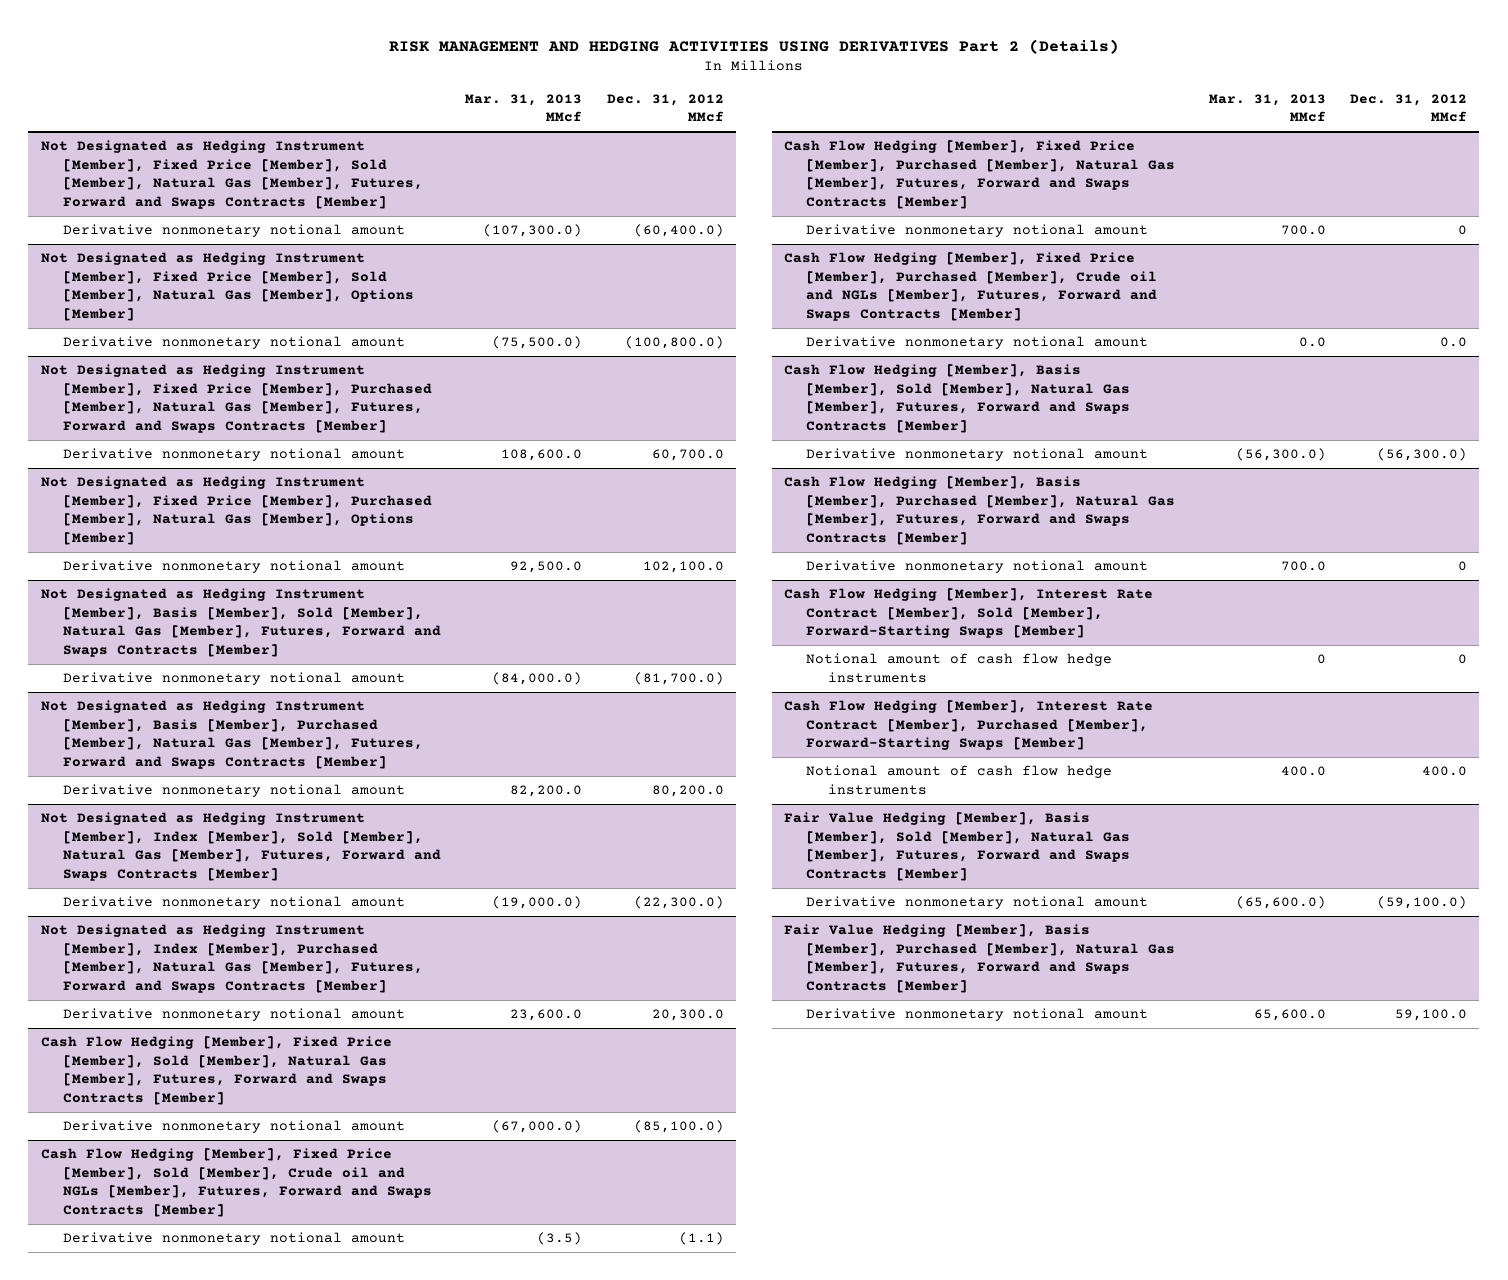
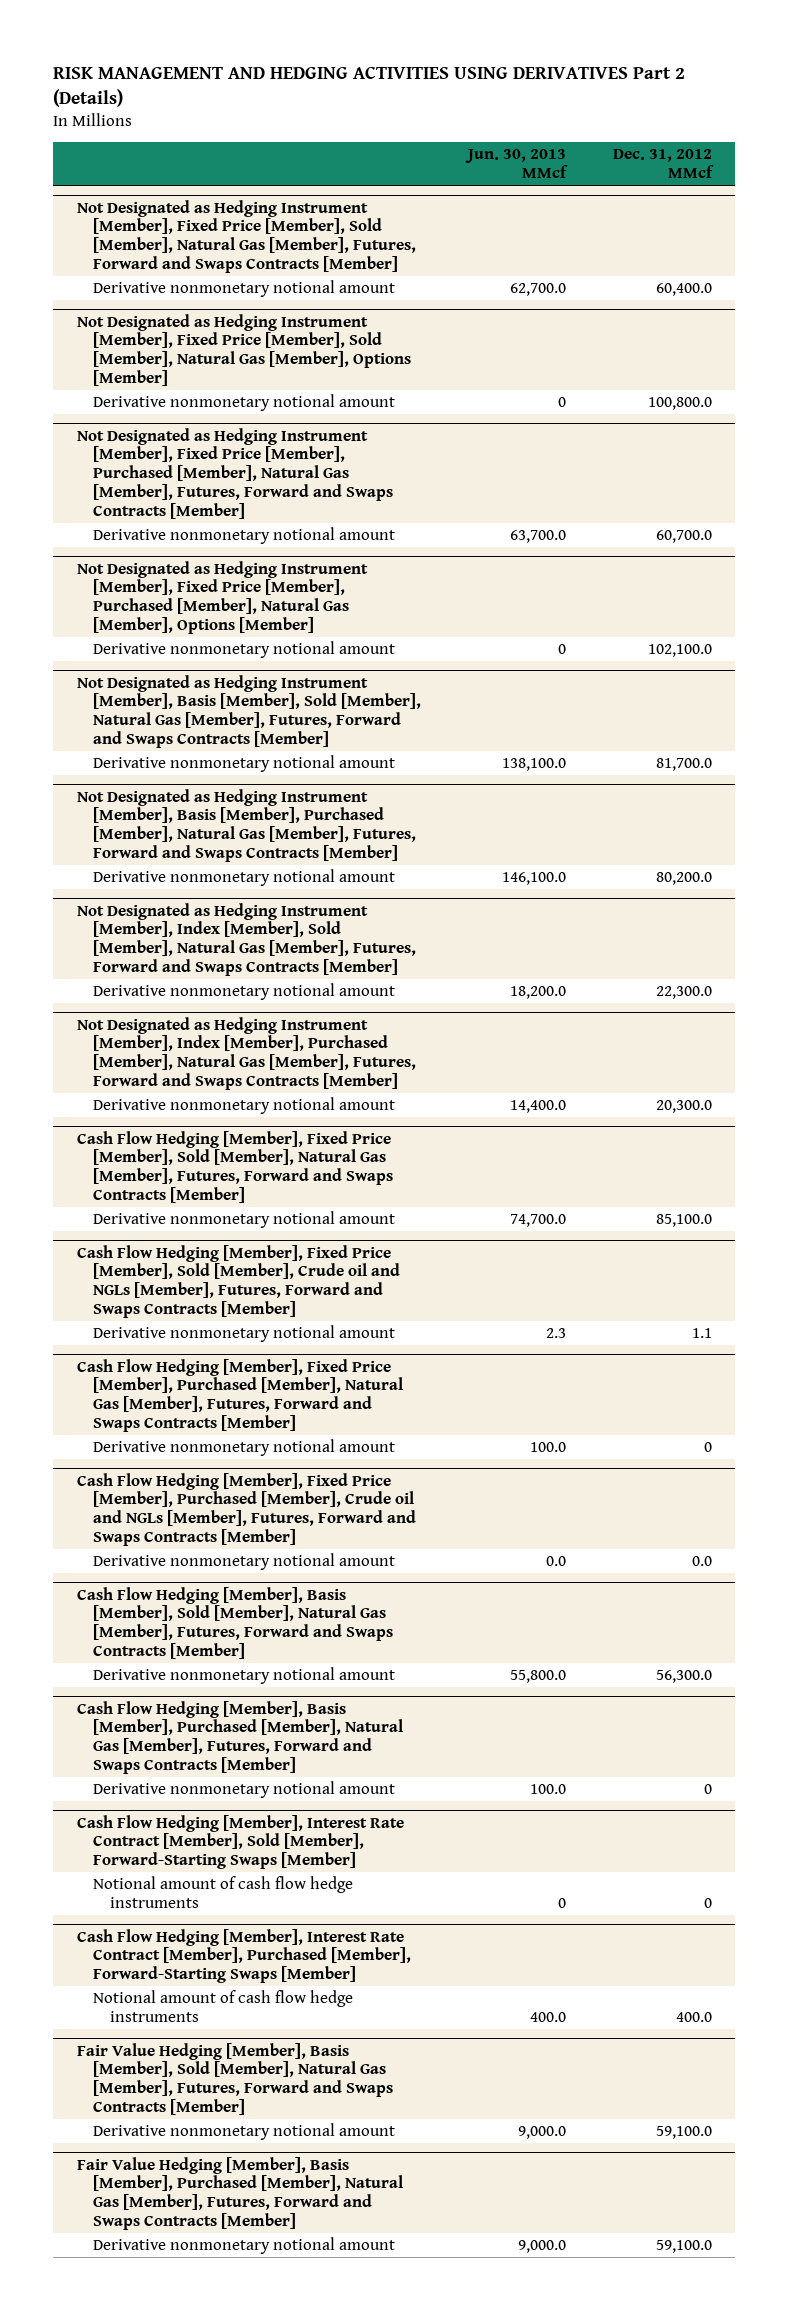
- | Mar. 31, 2013 MMcf | Dec. 31, 2012 MMcf
+ | Jun. 30, 2013 MMcf | Dec. 31, 2012 MMcf
@ Not Designated as Hedging Instrument [Member], Fixed Price [Member], Sold [Member], Natural Gas [Member], Futures, Forward and Swaps Contracts [Member]
- Derivative nonmonetary notional amount | (107,300.0) | (60,400.0)
+ Derivative nonmonetary notional amount | 62,700.0 | 60,400.0
@ Not Designated as Hedging Instrument [Member], Fixed Price [Member], Sold [Member], Natural Gas [Member], Options [Member]
- Derivative nonmonetary notional amount | (75,500.0) | (100,800.0)
+ Derivative nonmonetary notional amount | 0 | 100,800.0
@ Not Designated as Hedging Instrument [Member], Basis [Member], Sold [Member], Natural Gas [Member], Futures, Forward and Swaps Contracts [Member]
- Derivative nonmonetary notional amount | (84,000.0) | (81,700.0)
+ Derivative nonmonetary notional amount | 138,100.0 | 81,700.0
@ Not Designated as Hedging Instrument [Member], Index [Member], Sold [Member], Natural Gas [Member], Futures, Forward and Swaps Contracts [Member]
- Derivative nonmonetary notional amount | (19,000.0) | (22,300.0)
+ Derivative nonmonetary notional amount | 18,200.0 | 22,300.0
@ Cash Flow Hedging [Member], Fixed Price [Member], Sold [Member], Natural Gas [Member], Futures, Forward and Swaps Contracts [Member]
- Derivative nonmonetary notional amount | (67,000.0) | (85,100.0)
+ Derivative nonmonetary notional amount | 74,700.0 | 85,100.0
@ Cash Flow Hedging [Member], Fixed Price [Member], Sold [Member], Crude oil and NGLs [Member], Futures, Forward and Swaps Contracts [Member]
- Derivative nonmonetary notional amount | (3.5) | (1.1)
+ Derivative nonmonetary notional amount | 2.3 | 1.1
@ Cash Flow Hedging [Member], Basis [Member], Sold [Member], Natural Gas [Member], Futures, Forward and Swaps Contracts [Member]
- Derivative nonmonetary notional amount | (56,300.0) | (56,300.0)
+ Derivative nonmonetary notional amount | 55,800.0 | 56,300.0
@ Fair Value Hedging [Member], Basis [Member], Sold [Member], Natural Gas [Member], Futures, Forward and Swaps Contracts [Member]
- Derivative nonmonetary notional amount | (65,600.0) | (59,100.0)
+ Derivative nonmonetary notional amount | 9,000.0 | 59,100.0

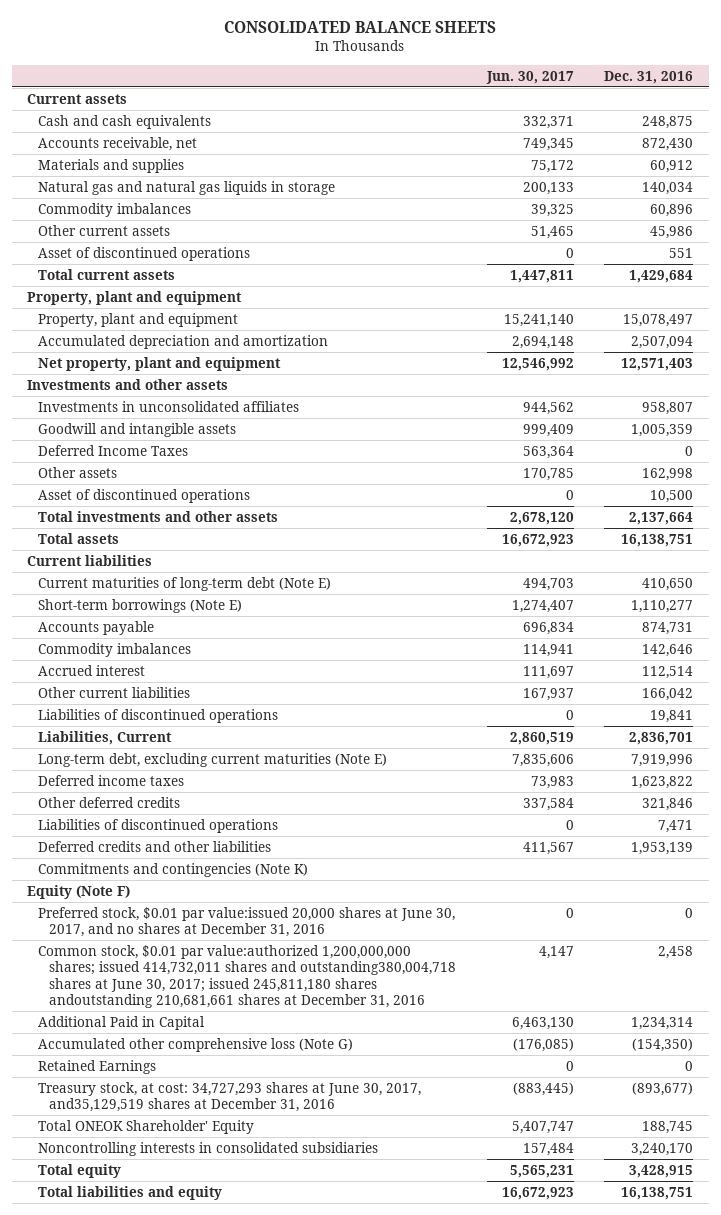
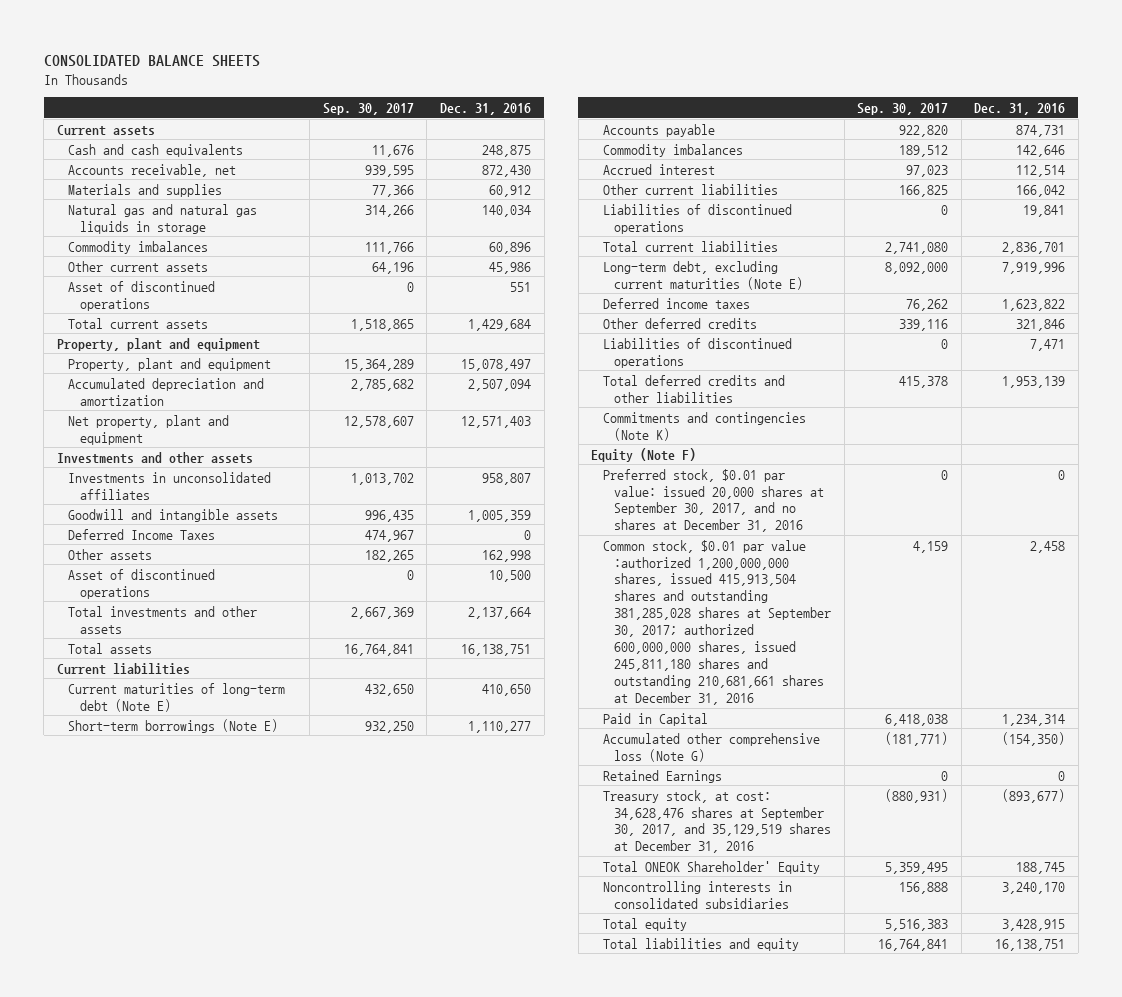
- | Jun. 30, 2017 | Dec. 31, 2016
+ | Sep. 30, 2017 | Dec. 31, 2016
- Liabilities, Current | 2,860,519 | 2,836,701
+ Total current liabilities | 2,741,080 | 2,836,701
- Deferred credits and other liabilities | 411,567 | 1,953,139
+ Total deferred credits and other liabilities | 415,378 | 1,953,139
- Preferred stock, $0.01 par value:issued 20,000 shares at June 30, 2017, and no shares at December 31, 2016 | 0 | 0
- Common stock, $0.01 par value:authorized 1,200,000,000 shares; issued 414,732,011 shares and outstanding380,004,718 shares at June 30, 2017; issued 245,811,180 shares andoutstanding 210,681,661 shares at December 31, 2016 | 4,147 | 2,458
- Additional Paid in Capital | 6,463,130 | 1,234,314
+ Preferred stock, $0.01 par value: issued 20,000 shares at September 30, 2017, and no shares at December 31, 2016 | 0 | 0
+ Common stock, $0.01 par value :authorized 1,200,000,000 shares, issued 415,913,504 shares and outstanding 381,285,028 shares at September 30, 2017; authorized 600,000,000 shares, issued 245,811,180 shares and outstanding 210,681,661 shares at December 31, 2016 | 4,159 | 2,458
+ Paid in Capital | 6,418,038 | 1,234,314
- Treasury stock, at cost: 34,727,293 shares at June 30, 2017, and35,129,519 shares at December 31, 2016 | (883,445) | (893,677)
+ Treasury stock, at cost: 34,628,476 shares at September 30, 2017, and 35,129,519 shares at December 31, 2016 | (880,931) | (893,677)

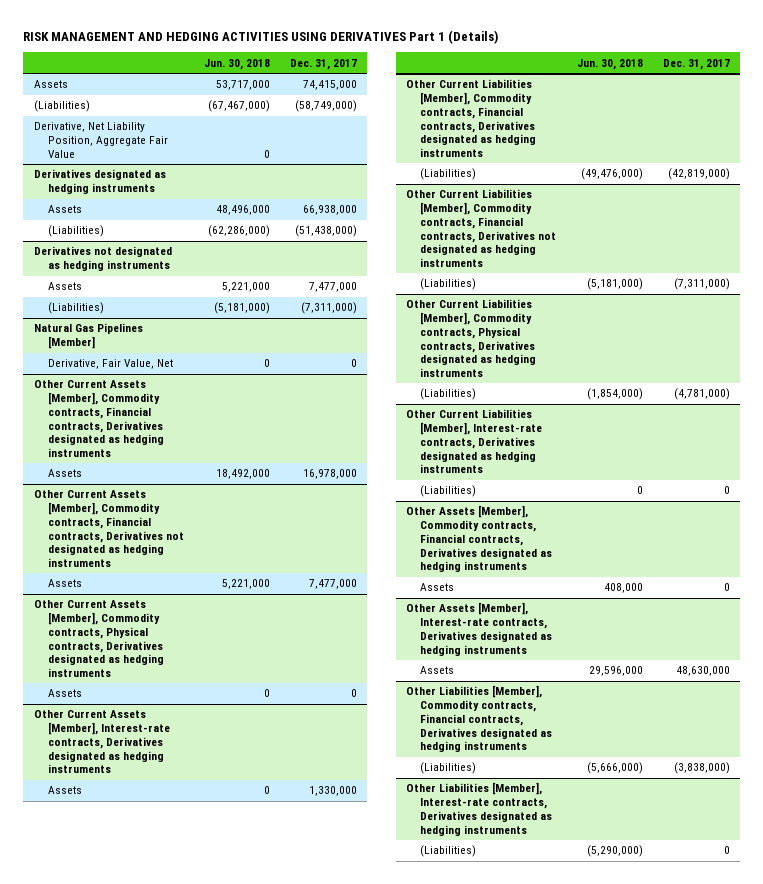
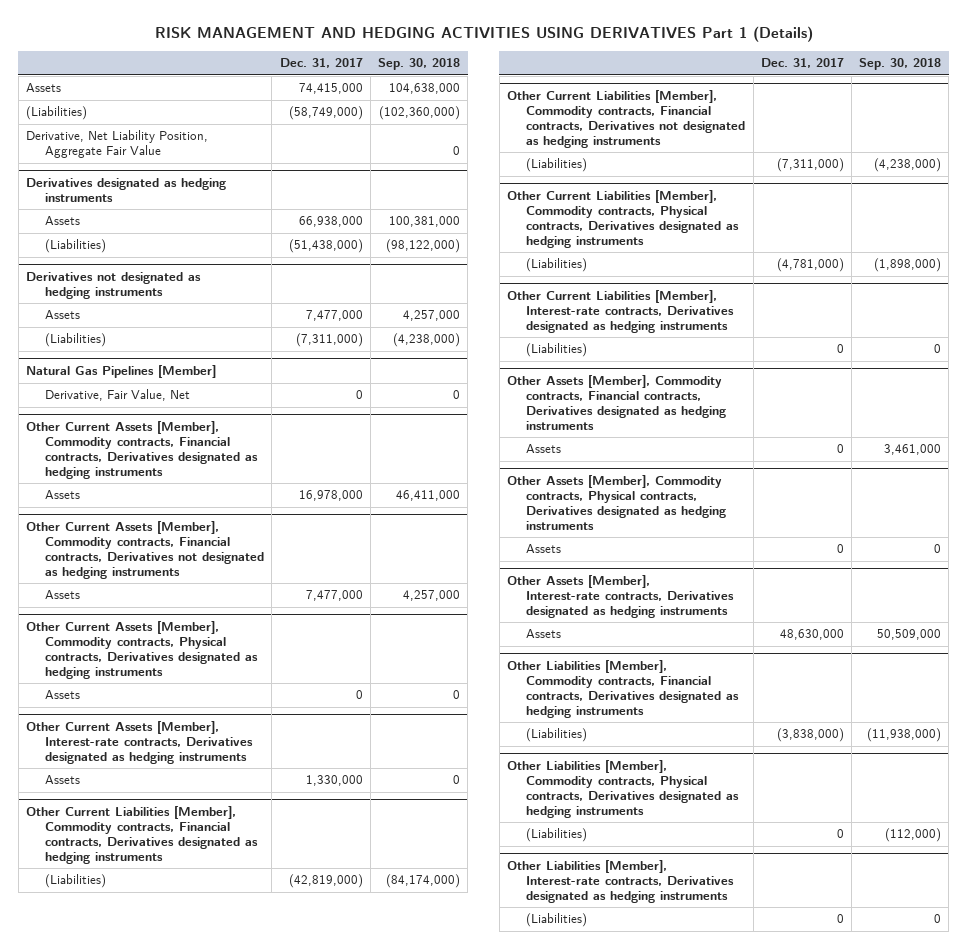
- | Jun. 30, 2018 | Dec. 31, 2017
+ | Dec. 31, 2017 | Sep. 30, 2018
+ Other Assets [Member], Commodity contracts, Physical contracts, Derivatives designated as hedging instruments
+ Assets | 0 | 0
+ Other Liabilities [Member], Commodity contracts, Physical contracts, Derivatives designated as hedging instruments
+ (Liabilities) | 0 | (112,000)

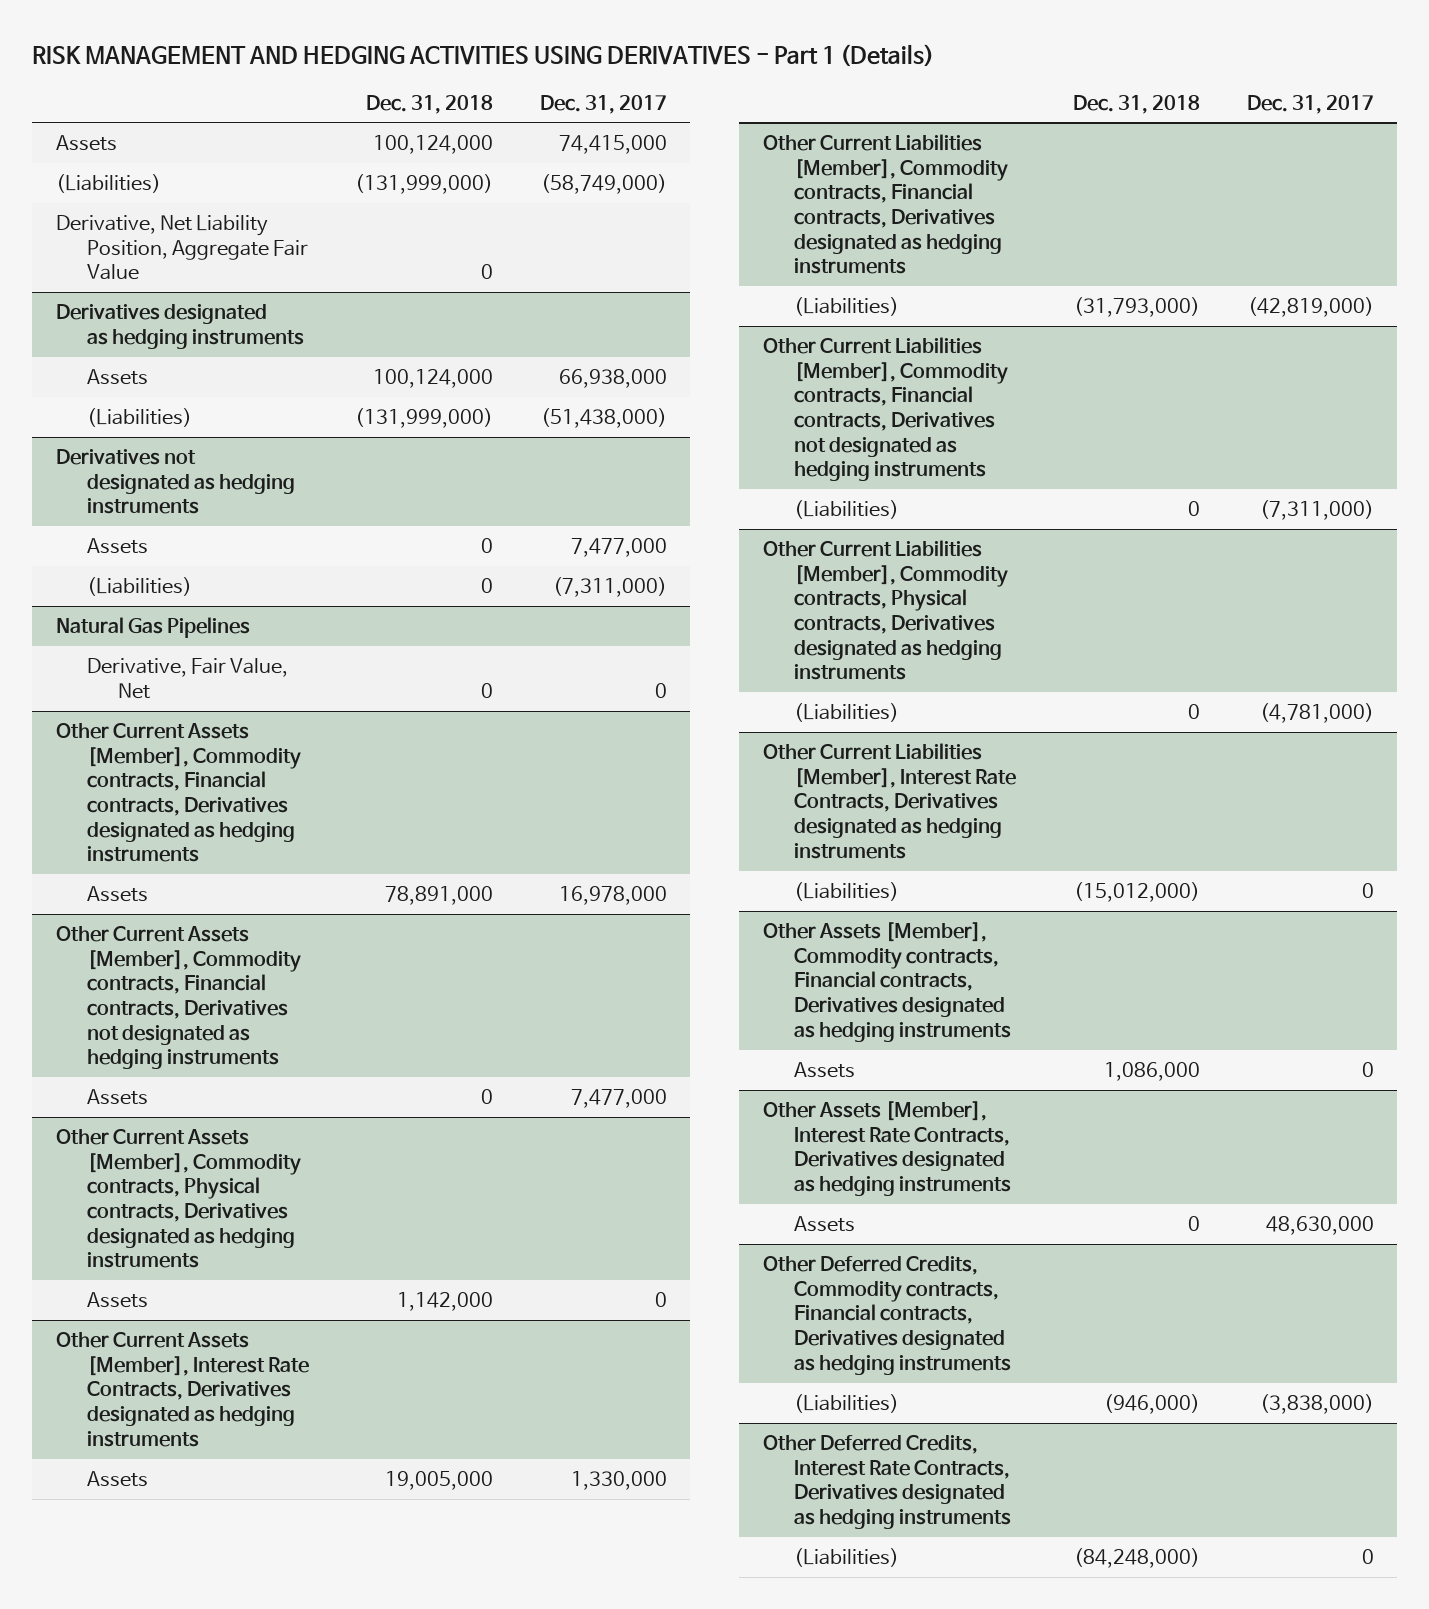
- RISK MANAGEMENT AND HEDGING ACTIVITIES USING DERIVATIVES Part 1 (Details)
+ RISK MANAGEMENT AND HEDGING ACTIVITIES USING DERIVATIVES - Part 1 (Details)
- | Dec. 31, 2017 | Sep. 30, 2018
+ | Dec. 31, 2018 | Dec. 31, 2017
- Natural Gas Pipelines [Member]
+ Natural Gas Pipelines
- Other Current Assets [Member], Interest-rate contracts, Derivatives designated as hedging instruments
+ Other Current Assets [Member], Interest Rate Contracts, Derivatives designated as hedging instruments
- Other Current Liabilities [Member], Interest-rate contracts, Derivatives designated as hedging instruments
+ Other Current Liabilities [Member], Interest Rate Contracts, Derivatives designated as hedging instruments
- Other Assets [Member], Commodity contracts, Physical contracts, Derivatives designated as hedging instruments
- Assets | 0 | 0
- Other Assets [Member], Interest-rate contracts, Derivatives designated as hedging instruments
+ Other Assets [Member], Interest Rate Contracts, Derivatives designated as hedging instruments
- Other Liabilities [Member], Commodity contracts, Financial contracts, Derivatives designated as hedging instruments
+ Other Deferred Credits, Commodity contracts, Financial contracts, Derivatives designated as hedging instruments
- Other Liabilities [Member], Commodity contracts, Physical contracts, Derivatives designated as hedging instruments
- (Liabilities) | 0 | (112,000)
- Other Liabilities [Member], Interest-rate contracts, Derivatives designated as hedging instruments
+ Other Deferred Credits, Interest Rate Contracts, Derivatives designated as hedging instruments

